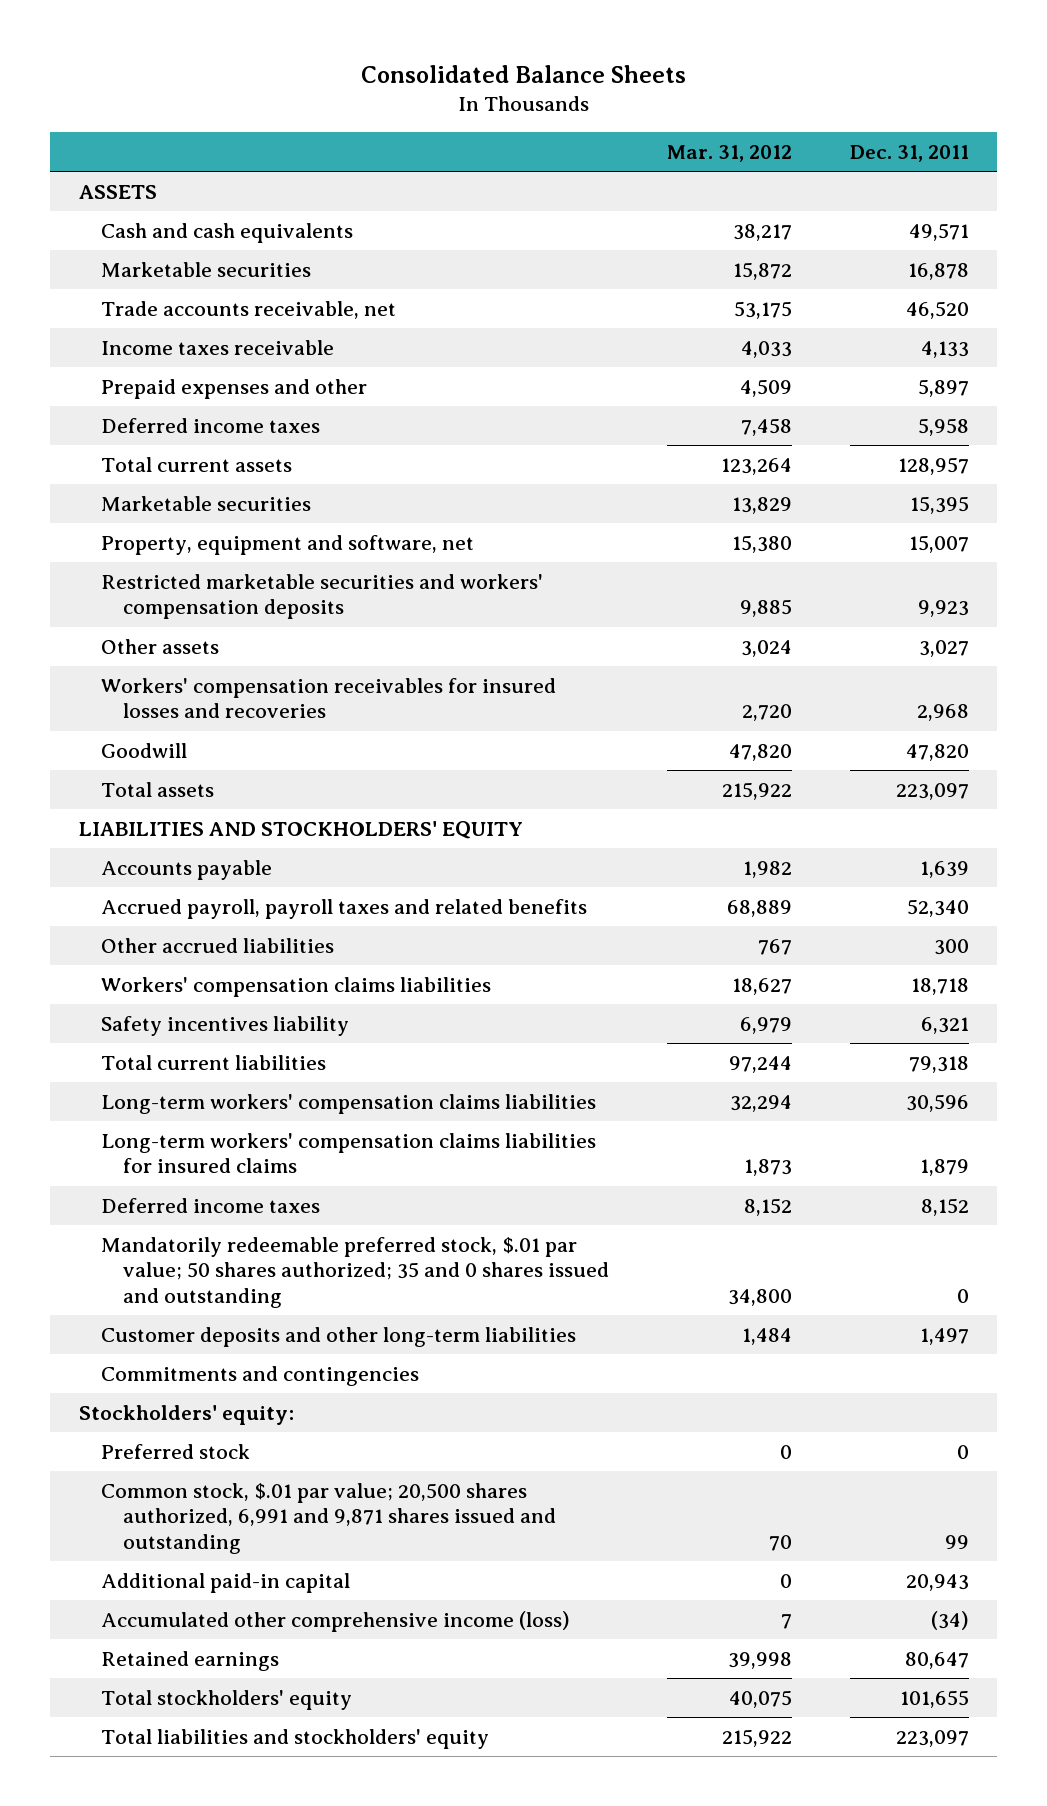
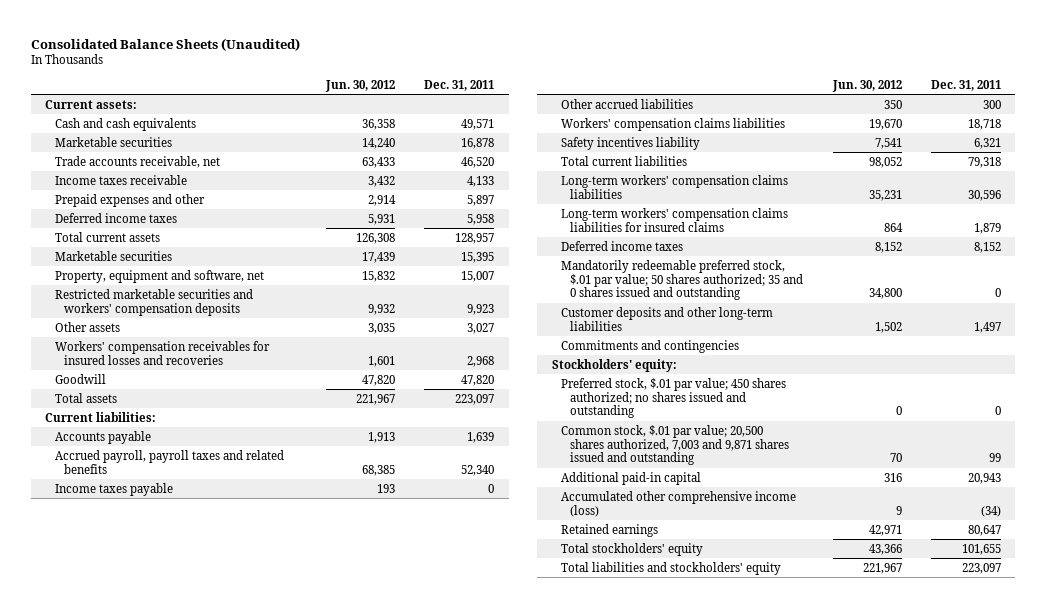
- Consolidated Balance Sheets
+ Consolidated Balance Sheets (Unaudited)
- | Mar. 31, 2012 | Dec. 31, 2011
+ | Jun. 30, 2012 | Dec. 31, 2011
- ASSETS
+ Current assets:
- LIABILITIES AND STOCKHOLDERS' EQUITY
+ Current liabilities:
+ Income taxes payable | 193 | 0
- Preferred stock | 0 | 0
- Common stock, $.01 par value; 20,500 shares authorized, 6,991 and 9,871 shares issued and outstanding | 70 | 99
+ Preferred stock, $.01 par value; 450 shares authorized; no shares issued and outstanding | 0 | 0
+ Common stock, $.01 par value; 20,500 shares authorized, 7,003 and 9,871 shares issued and outstanding | 70 | 99

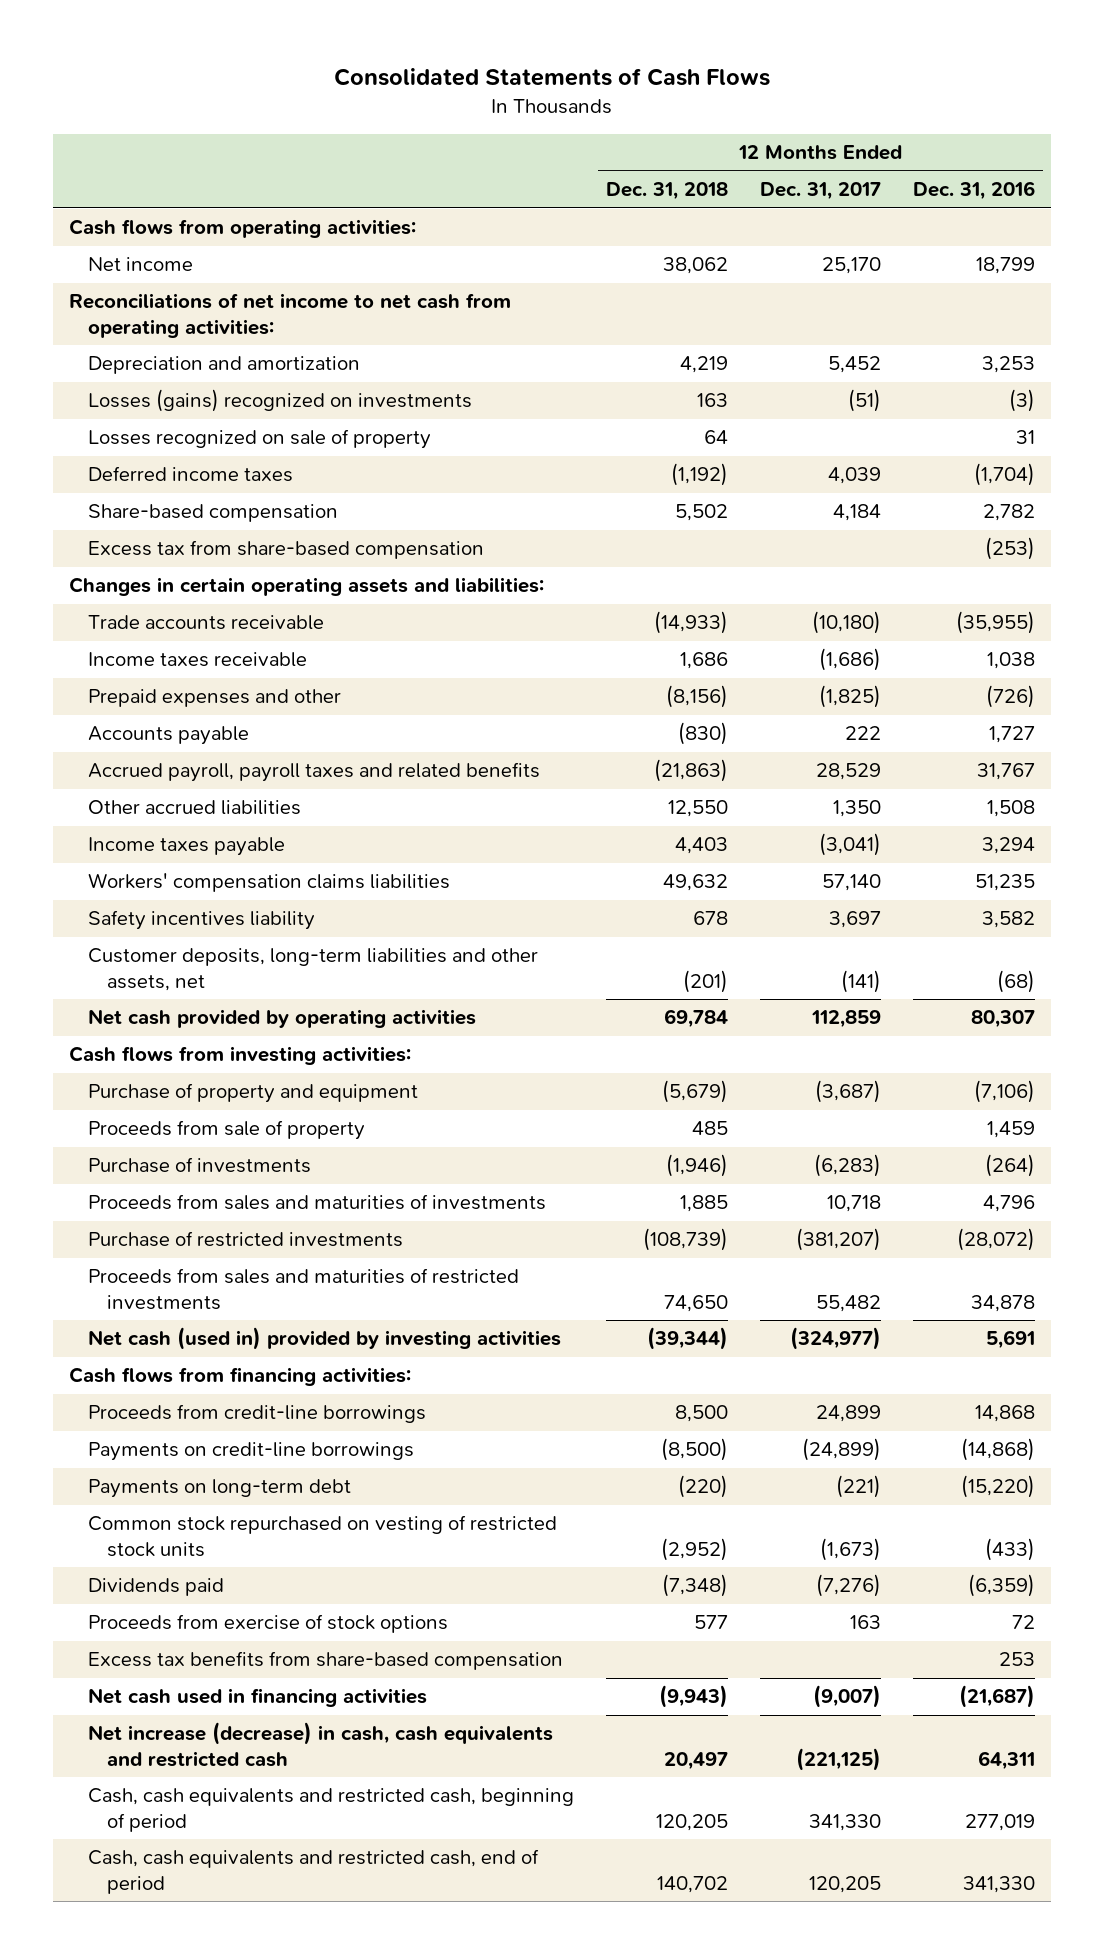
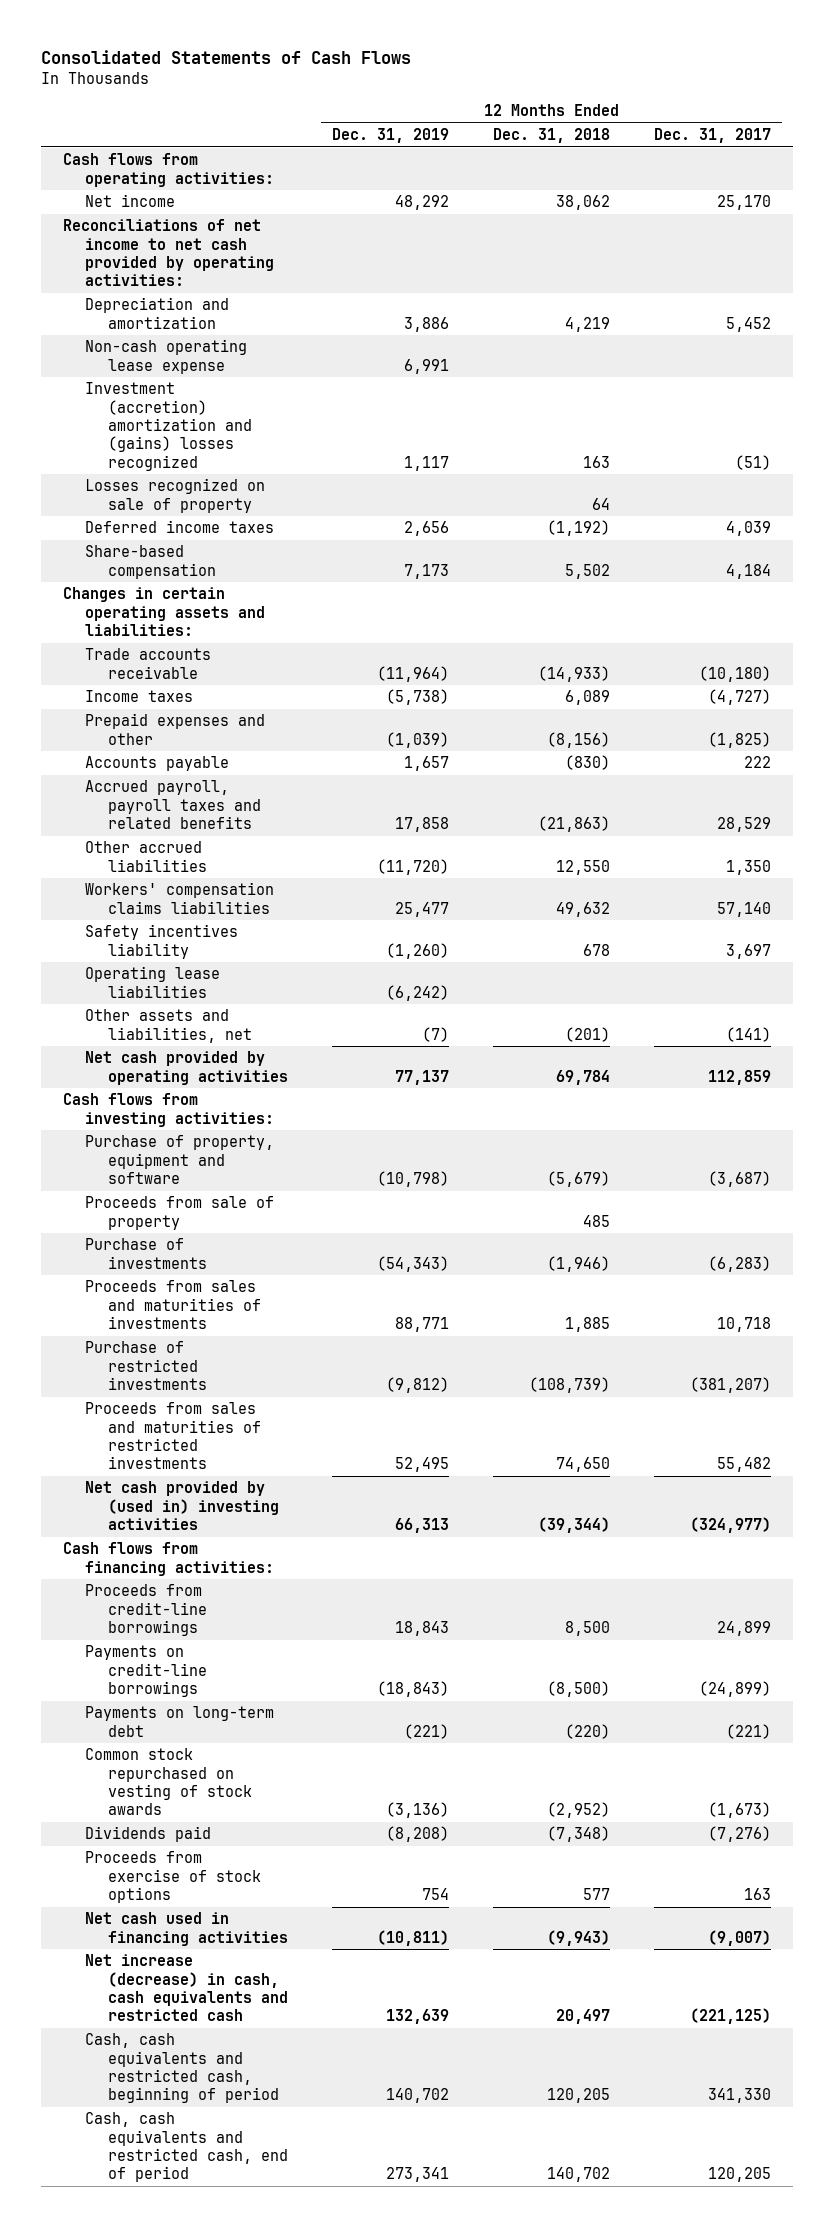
- | 12 Months Ended Dec. 31, 2018 | 12 Months Ended Dec. 31, 2017 | 12 Months Ended Dec. 31, 2016
+ | 12 Months Ended Dec. 31, 2019 | 12 Months Ended Dec. 31, 2018 | 12 Months Ended Dec. 31, 2017
- Reconciliations of net income to net cash from operating activities:
+ Reconciliations of net income to net cash provided by operating activities:
- Losses (gains) recognized on investments | 163 | (51) | (3)
+ Non-cash operating lease expense | 6,991 | |
+ Investment (accretion) amortization and (gains) losses recognized | 1,117 | 163 | (51)
- Excess tax from share-based compensation | | | (253)
- Income taxes receivable | 1,686 | (1,686) | 1,038
+ Income taxes | (5,738) | 6,089 | (4,727)
- Income taxes payable | 4,403 | (3,041) | 3,294
- Customer deposits, long-term liabilities and other assets, net | (201) | (141) | (68)
+ Operating lease liabilities | (6,242) | |
+ Other assets and liabilities, net | (7) | (201) | (141)
- Purchase of property and equipment | (5,679) | (3,687) | (7,106)
+ Purchase of property, equipment and software | (10,798) | (5,679) | (3,687)
- Net cash (used in) provided by investing activities | (39,344) | (324,977) | 5,691
+ Net cash provided by (used in) investing activities | 66,313 | (39,344) | (324,977)
- Common stock repurchased on vesting of restricted stock units | (2,952) | (1,673) | (433)
+ Common stock repurchased on vesting of stock awards | (3,136) | (2,952) | (1,673)
- Excess tax benefits from share-based compensation | | | 253

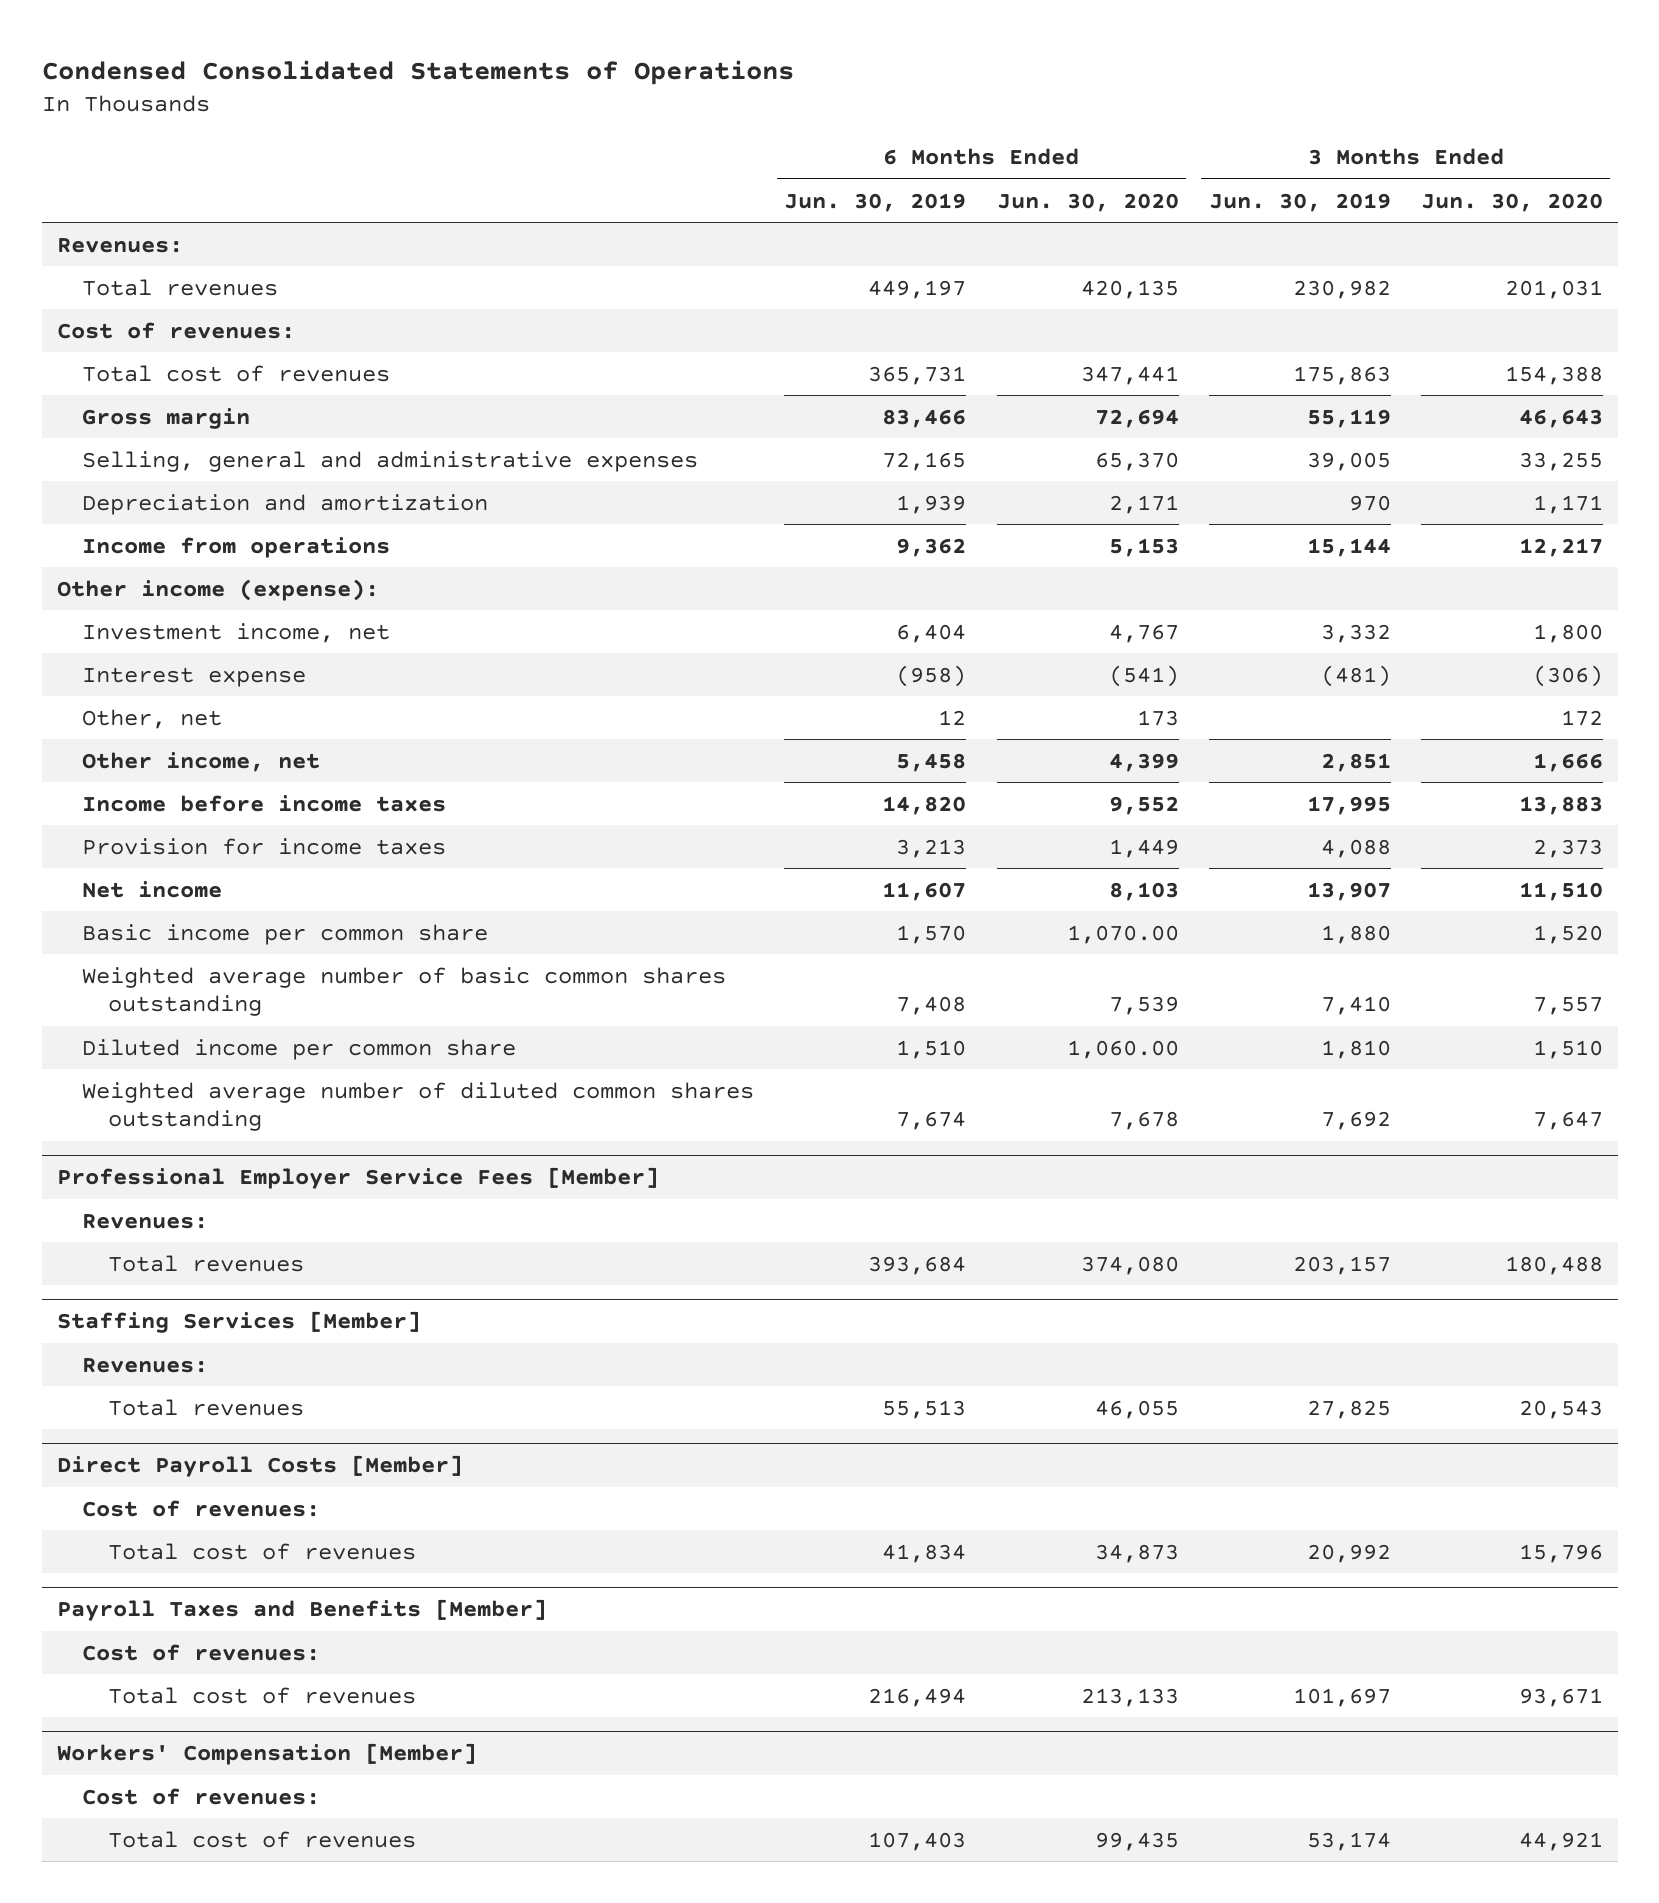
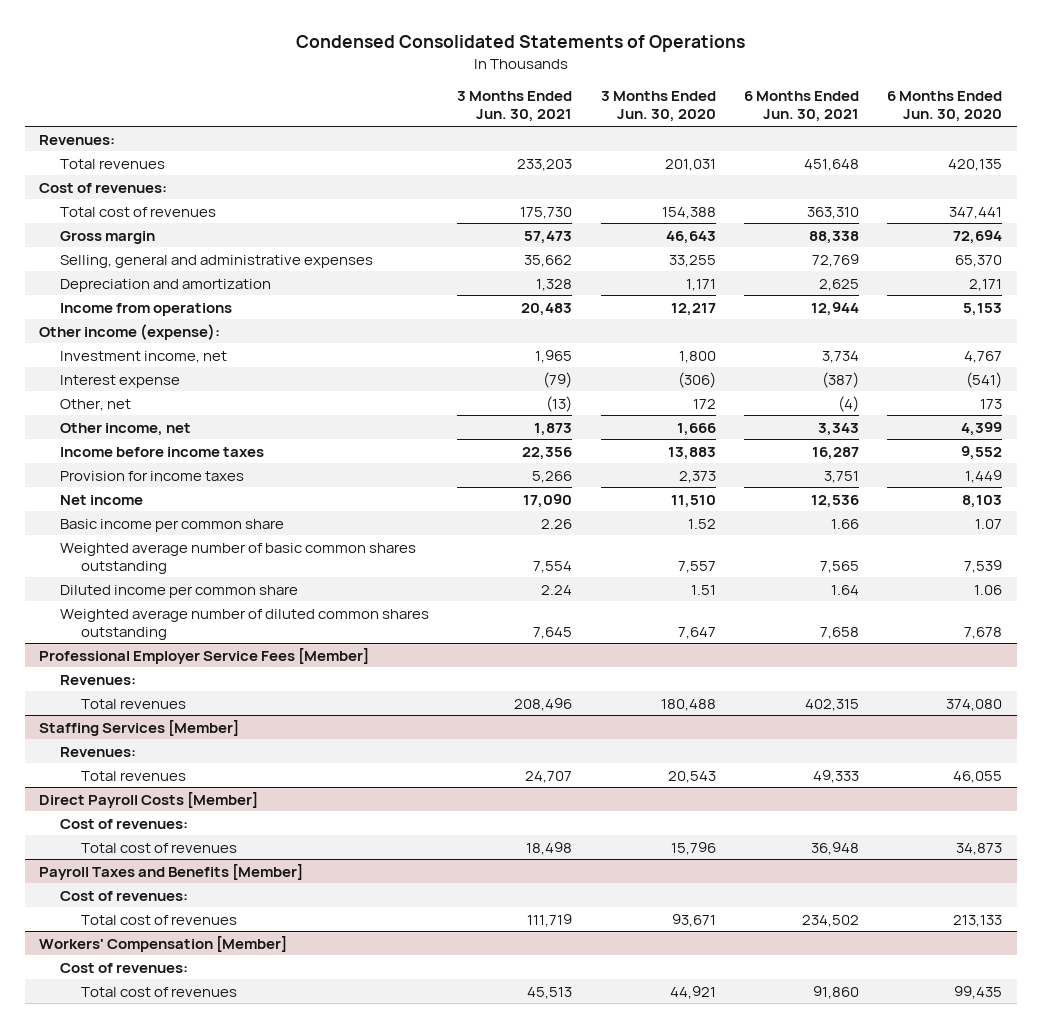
- | 6 Months Ended Jun. 30, 2019 | 6 Months Ended Jun. 30, 2020 | 3 Months Ended Jun. 30, 2019 | 3 Months Ended Jun. 30, 2020
+ | 3 Months Ended Jun. 30, 2021 | 3 Months Ended Jun. 30, 2020 | 6 Months Ended Jun. 30, 2021 | 6 Months Ended Jun. 30, 2020
- Basic income per common share | 1,570 | 1,070.00 | 1,880 | 1,520
+ Basic income per common share | 2.26 | 1.52 | 1.66 | 1.07
- Diluted income per common share | 1,510 | 1,060.00 | 1,810 | 1,510
+ Diluted income per common share | 2.24 | 1.51 | 1.64 | 1.06

